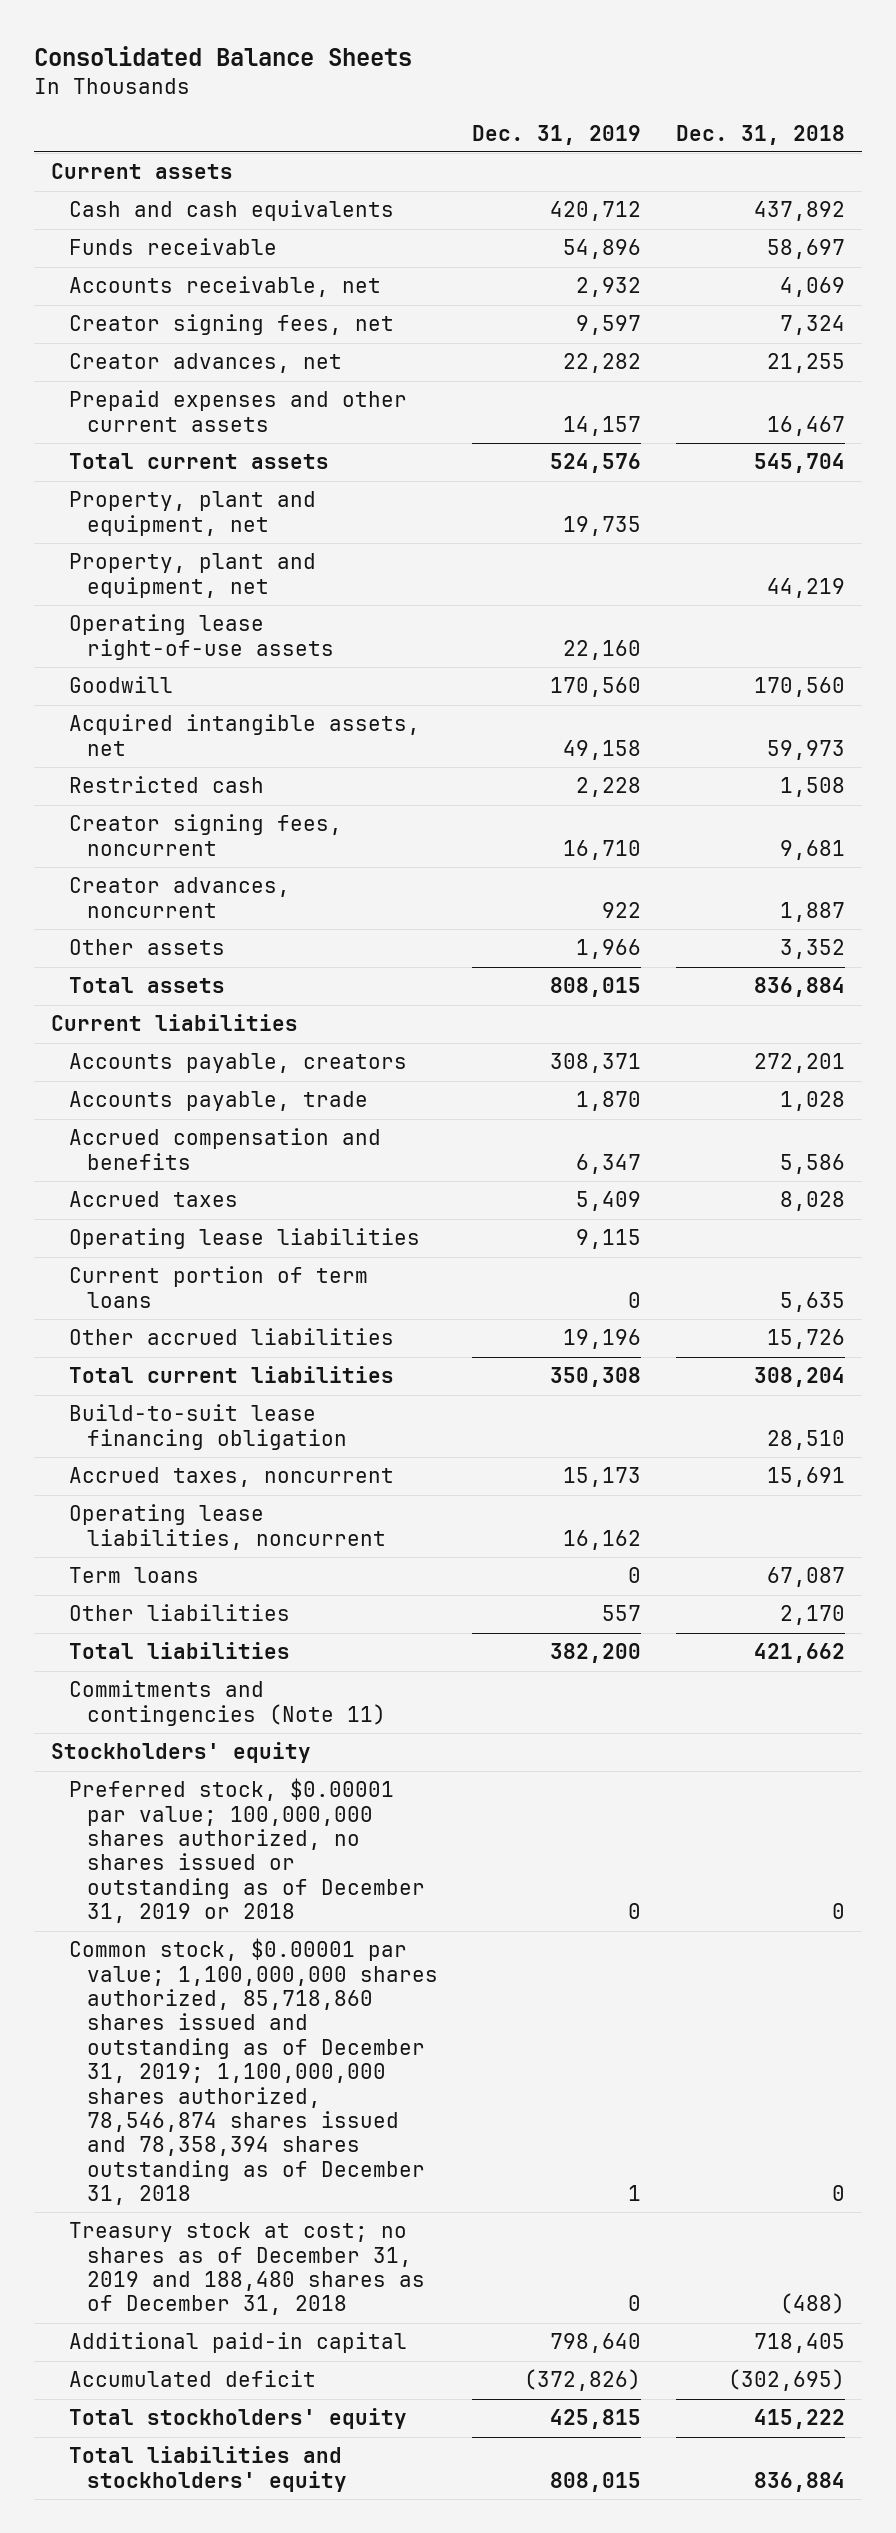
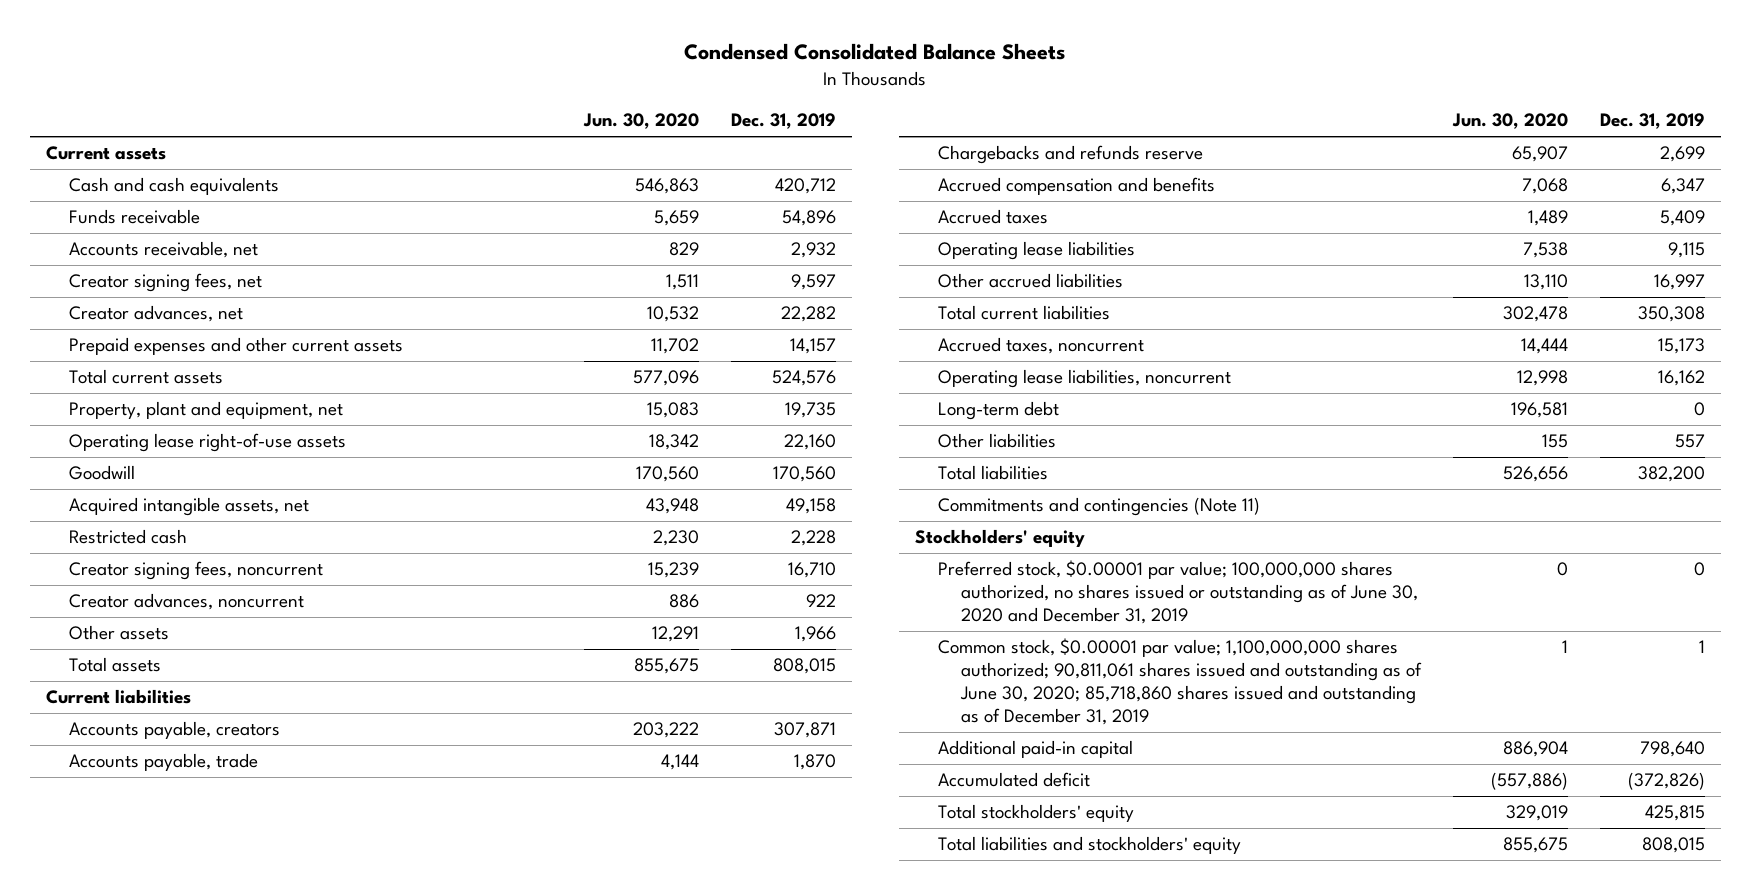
- Consolidated Balance Sheets
+ Condensed Consolidated Balance Sheets
- | Dec. 31, 2019 | Dec. 31, 2018
+ | Jun. 30, 2020 | Dec. 31, 2019
- Property, plant and equipment, net | | 44,219
- Accounts payable, creators | 308,371 | 272,201
+ Accounts payable, creators | 203,222 | 307,871
+ Chargebacks and refunds reserve | 65,907 | 2,699
- Current portion of term loans | 0 | 5,635
- Other accrued liabilities | 19,196 | 15,726
+ Other accrued liabilities | 13,110 | 16,997
- Build-to-suit lease financing obligation | | 28,510
- Term loans | 0 | 67,087
+ Long-term debt | 196,581 | 0
- Preferred stock, $0.00001 par value; 100,000,000 shares authorized, no shares issued or outstanding as of December 31, 2019 or 2018 | 0 | 0
- Common stock, $0.00001 par value; 1,100,000,000 shares authorized, 85,718,860 shares issued and outstanding as of December 31, 2019; 1,100,000,000 shares authorized, 78,546,874 shares issued and 78,358,394 shares outstanding as of December 31, 2018 | 1 | 0
- Treasury stock at cost; no shares as of December 31, 2019 and 188,480 shares as of December 31, 2018 | 0 | (488)
+ Preferred stock, $0.00001 par value; 100,000,000 shares authorized, no shares issued or outstanding as of June 30, 2020 and December 31, 2019 | 0 | 0
+ Common stock, $0.00001 par value; 1,100,000,000 shares authorized; 90,811,061 shares issued and outstanding as of June 30, 2020; 85,718,860 shares issued and outstanding as of December 31, 2019 | 1 | 1

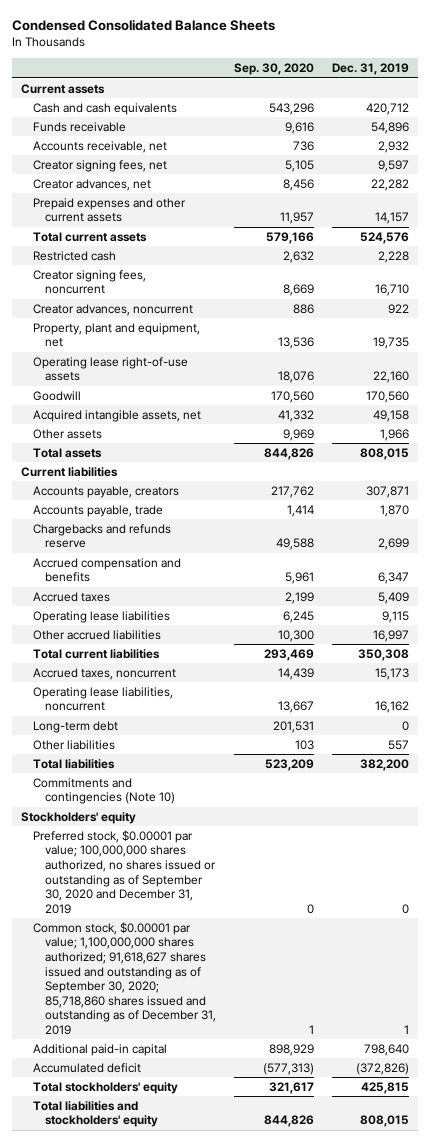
- | Jun. 30, 2020 | Dec. 31, 2019
+ | Sep. 30, 2020 | Dec. 31, 2019
moved up: Restricted cash | 2,632 | 2,228
moved up: Creator signing fees, noncurrent | 8,669 | 16,710
moved up: Creator advances, noncurrent | 886 | 922
- Commitments and contingencies (Note 11)
+ Commitments and contingencies (Note 10)
- Preferred stock, $0.00001 par value; 100,000,000 shares authorized, no shares issued or outstanding as of June 30, 2020 and December 31, 2019 | 0 | 0
- Common stock, $0.00001 par value; 1,100,000,000 shares authorized; 90,811,061 shares issued and outstanding as of June 30, 2020; 85,718,860 shares issued and outstanding as of December 31, 2019 | 1 | 1
+ Preferred stock, $0.00001 par value; 100,000,000 shares authorized, no shares issued or outstanding as of September 30, 2020 and December 31, 2019 | 0 | 0
+ Common stock, $0.00001 par value; 1,100,000,000 shares authorized; 91,618,627 shares issued and outstanding as of September 30, 2020; 85,718,860 shares issued and outstanding as of December 31, 2019 | 1 | 1

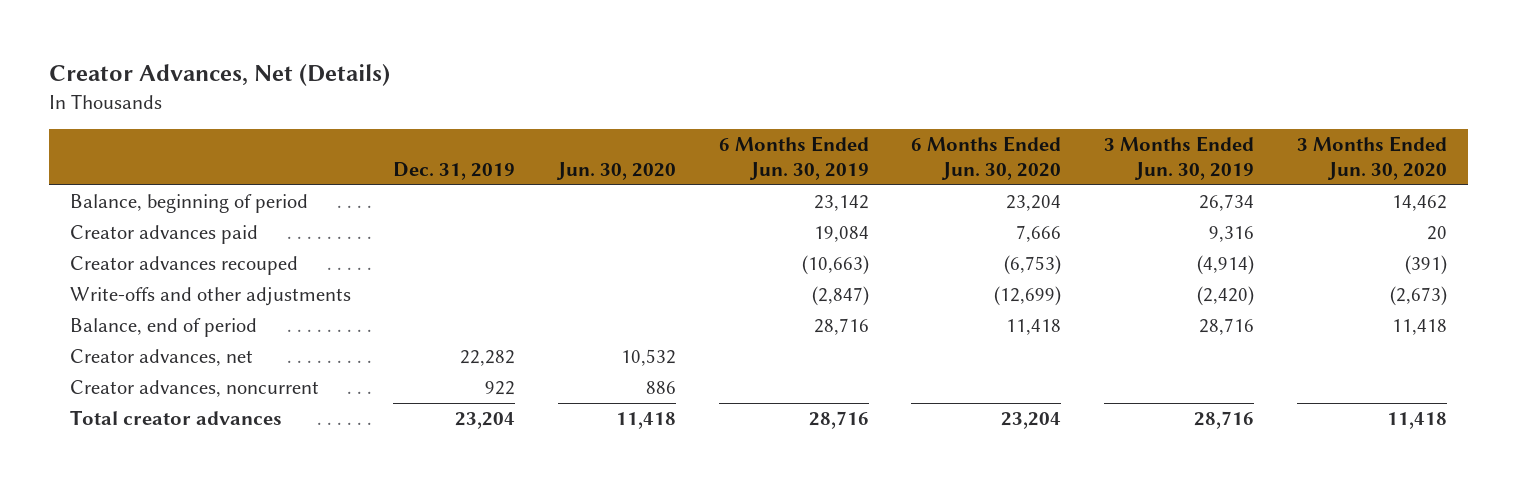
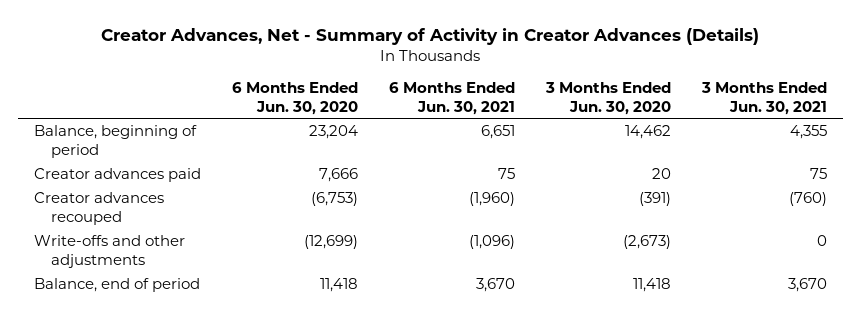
- Creator Advances, Net (Details)
+ Creator Advances, Net - Summary of Activity in Creator Advances (Details)
- | Dec. 31, 2019 | Jun. 30, 2020 | 6 Months Ended Jun. 30, 2019 | 6 Months Ended Jun. 30, 2020 | 3 Months Ended Jun. 30, 2019 | 3 Months Ended Jun. 30, 2020
+ | 6 Months Ended Jun. 30, 2020 | 6 Months Ended Jun. 30, 2021 | 3 Months Ended Jun. 30, 2020 | 3 Months Ended Jun. 30, 2021
- Creator advances, net | 22,282 | 10,532 | | | |
- Creator advances, noncurrent | 922 | 886 | | | |
- Total creator advances | 23,204 | 11,418 | 28,716 | 23,204 | 28,716 | 11,418

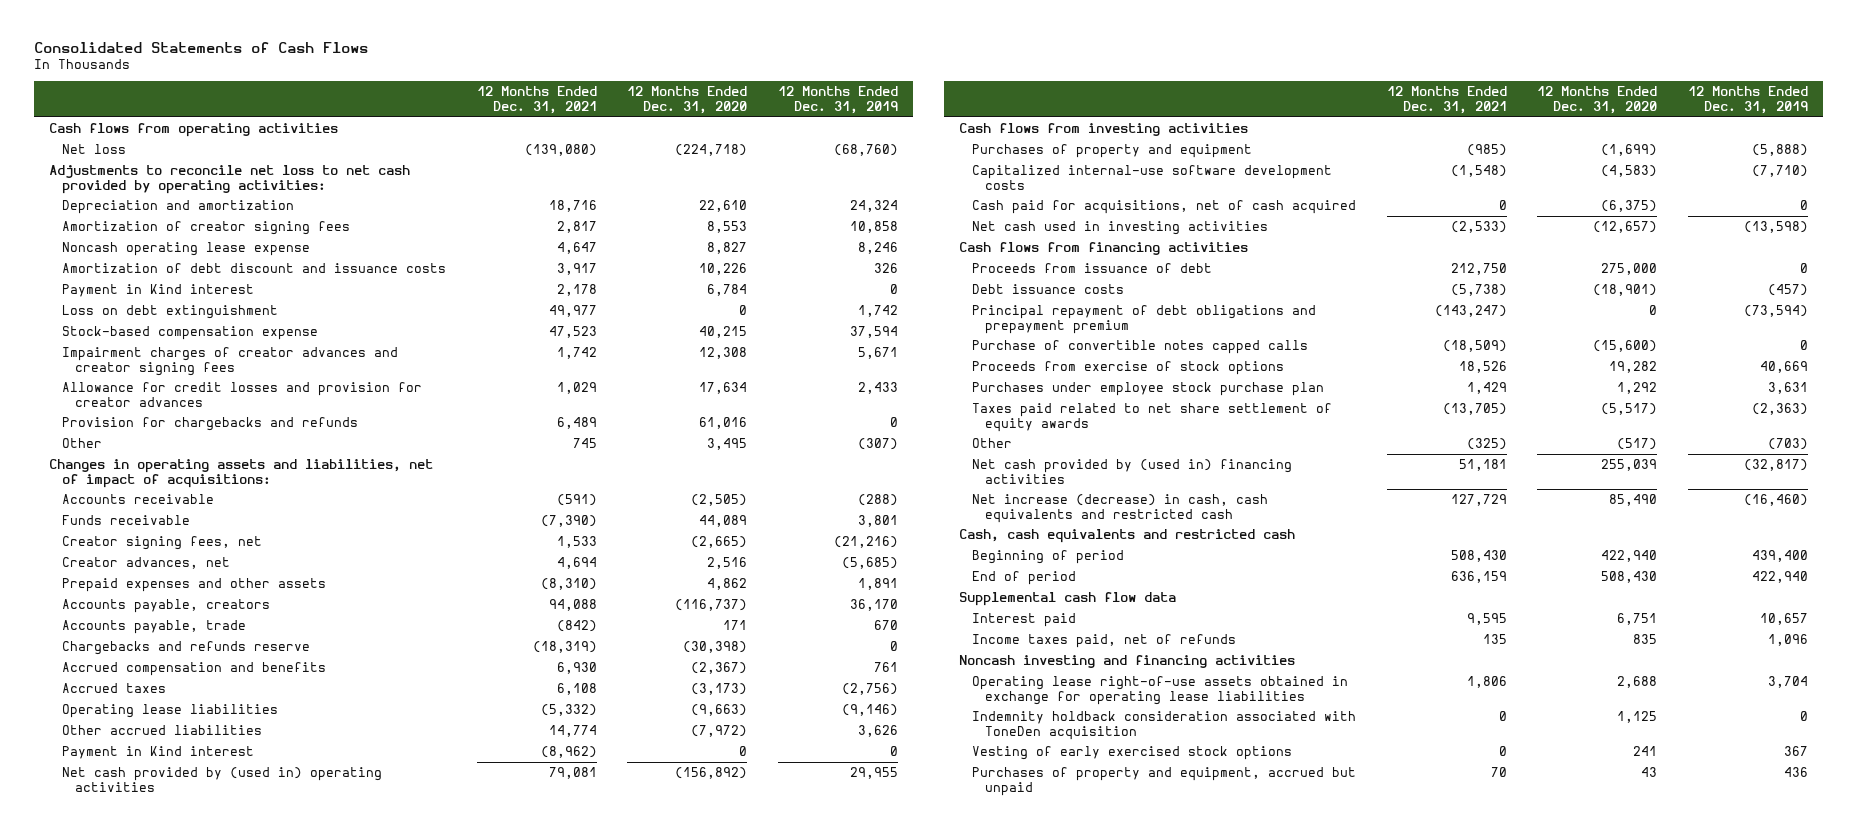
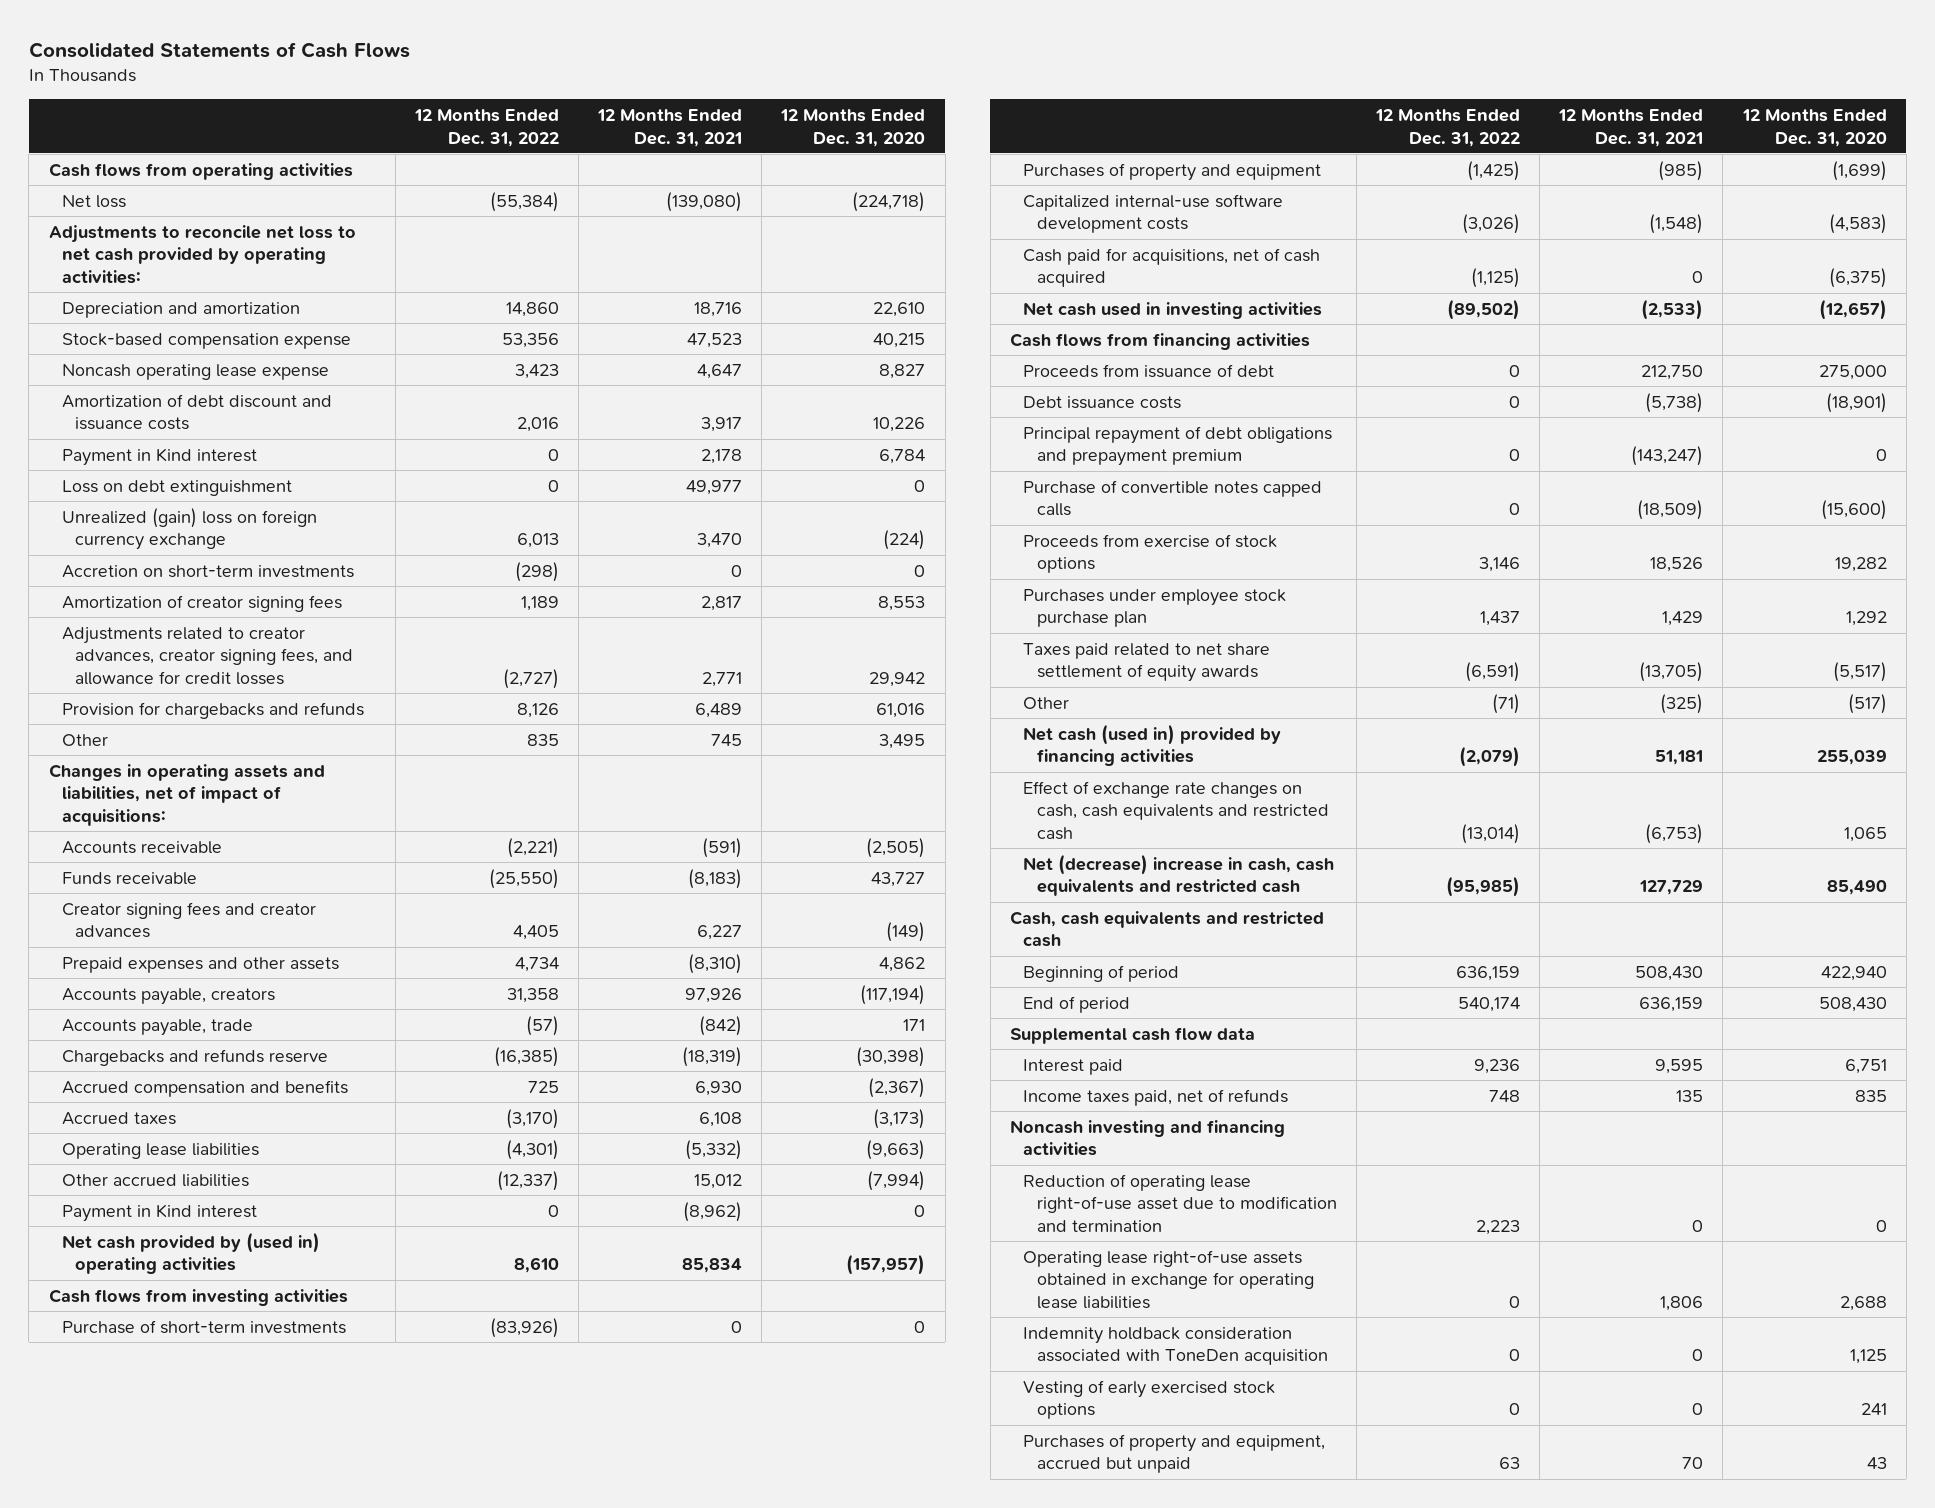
- | 12 Months Ended Dec. 31, 2021 | 12 Months Ended Dec. 31, 2020 | 12 Months Ended Dec. 31, 2019
+ | 12 Months Ended Dec. 31, 2022 | 12 Months Ended Dec. 31, 2021 | 12 Months Ended Dec. 31, 2020
moved up: Stock-based compensation expense | 53,356 | 47,523 | 40,215
- Impairment charges of creator advances and creator signing fees | 1,742 | 12,308 | 5,671
- Allowance for credit losses and provision for creator advances | 1,029 | 17,634 | 2,433
+ Unrealized (gain) loss on foreign currency exchange | 6,013 | 3,470 | (224)
+ Accretion on short-term investments | (298) | 0 | 0
moved down: Amortization of creator signing fees | 1,189 | 2,817 | 8,553
+ Adjustments related to creator advances, creator signing fees, and allowance for credit losses | (2,727) | 2,771 | 29,942
- Funds receivable | (7,390) | 44,089 | 3,801
- Creator signing fees, net | 1,533 | (2,665) | (21,216)
- Creator advances, net | 4,694 | 2,516 | (5,685)
+ Funds receivable | (25,550) | (8,183) | 43,727
+ Creator signing fees and creator advances | 4,405 | 6,227 | (149)
- Accounts payable, creators | 94,088 | (116,737) | 36,170
+ Accounts payable, creators | 31,358 | 97,926 | (117,194)
- Other accrued liabilities | 14,774 | (7,972) | 3,626
+ Other accrued liabilities | (12,337) | 15,012 | (7,994)
- Net cash provided by (used in) operating activities | 79,081 | (156,892) | 29,955
+ Net cash provided by (used in) operating activities | 8,610 | 85,834 | (157,957)
+ Purchase of short-term investments | (83,926) | 0 | 0
- Net cash provided by (used in) financing activities | 51,181 | 255,039 | (32,817)
- Net increase (decrease) in cash, cash equivalents and restricted cash | 127,729 | 85,490 | (16,460)
+ Net cash (used in) provided by financing activities | (2,079) | 51,181 | 255,039
+ Effect of exchange rate changes on cash, cash equivalents and restricted cash | (13,014) | (6,753) | 1,065
+ Net (decrease) increase in cash, cash equivalents and restricted cash | (95,985) | 127,729 | 85,490
+ Reduction of operating lease right-of-use asset due to modification and termination | 2,223 | 0 | 0

